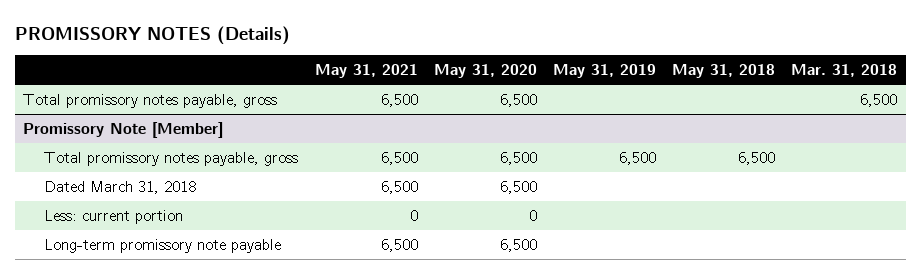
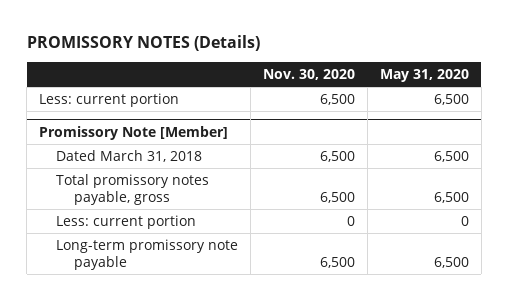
- | May 31, 2021 | May 31, 2020 | May 31, 2019 | May 31, 2018 | Mar. 31, 2018
+ | Nov. 30, 2020 | May 31, 2020
- Total promissory notes payable, gross | 6,500 | 6,500 | | | 6,500
+ Less: current portion | 6,500 | 6,500
@ Promissory Note [Member]
moved down: Total promissory notes payable, gross | 6,500 | 6,500

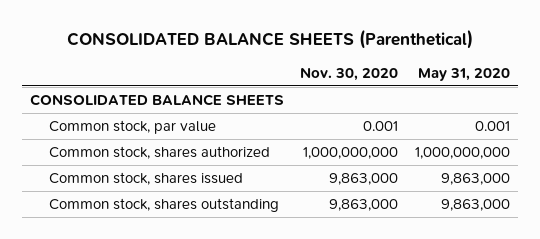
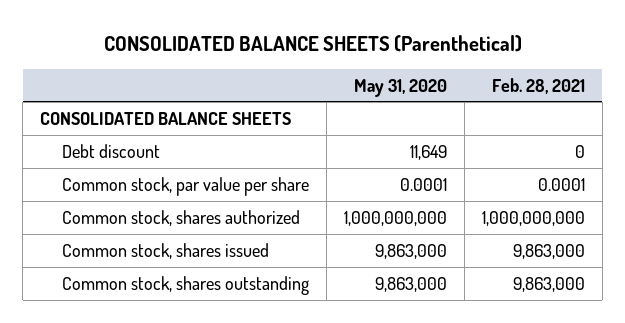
- | Nov. 30, 2020 | May 31, 2020
+ | May 31, 2020 | Feb. 28, 2021
- Common stock, par value | 0.001 | 0.001
+ Debt discount | 11,649 | 0
+ Common stock, par value per share | 0.0001 | 0.0001

